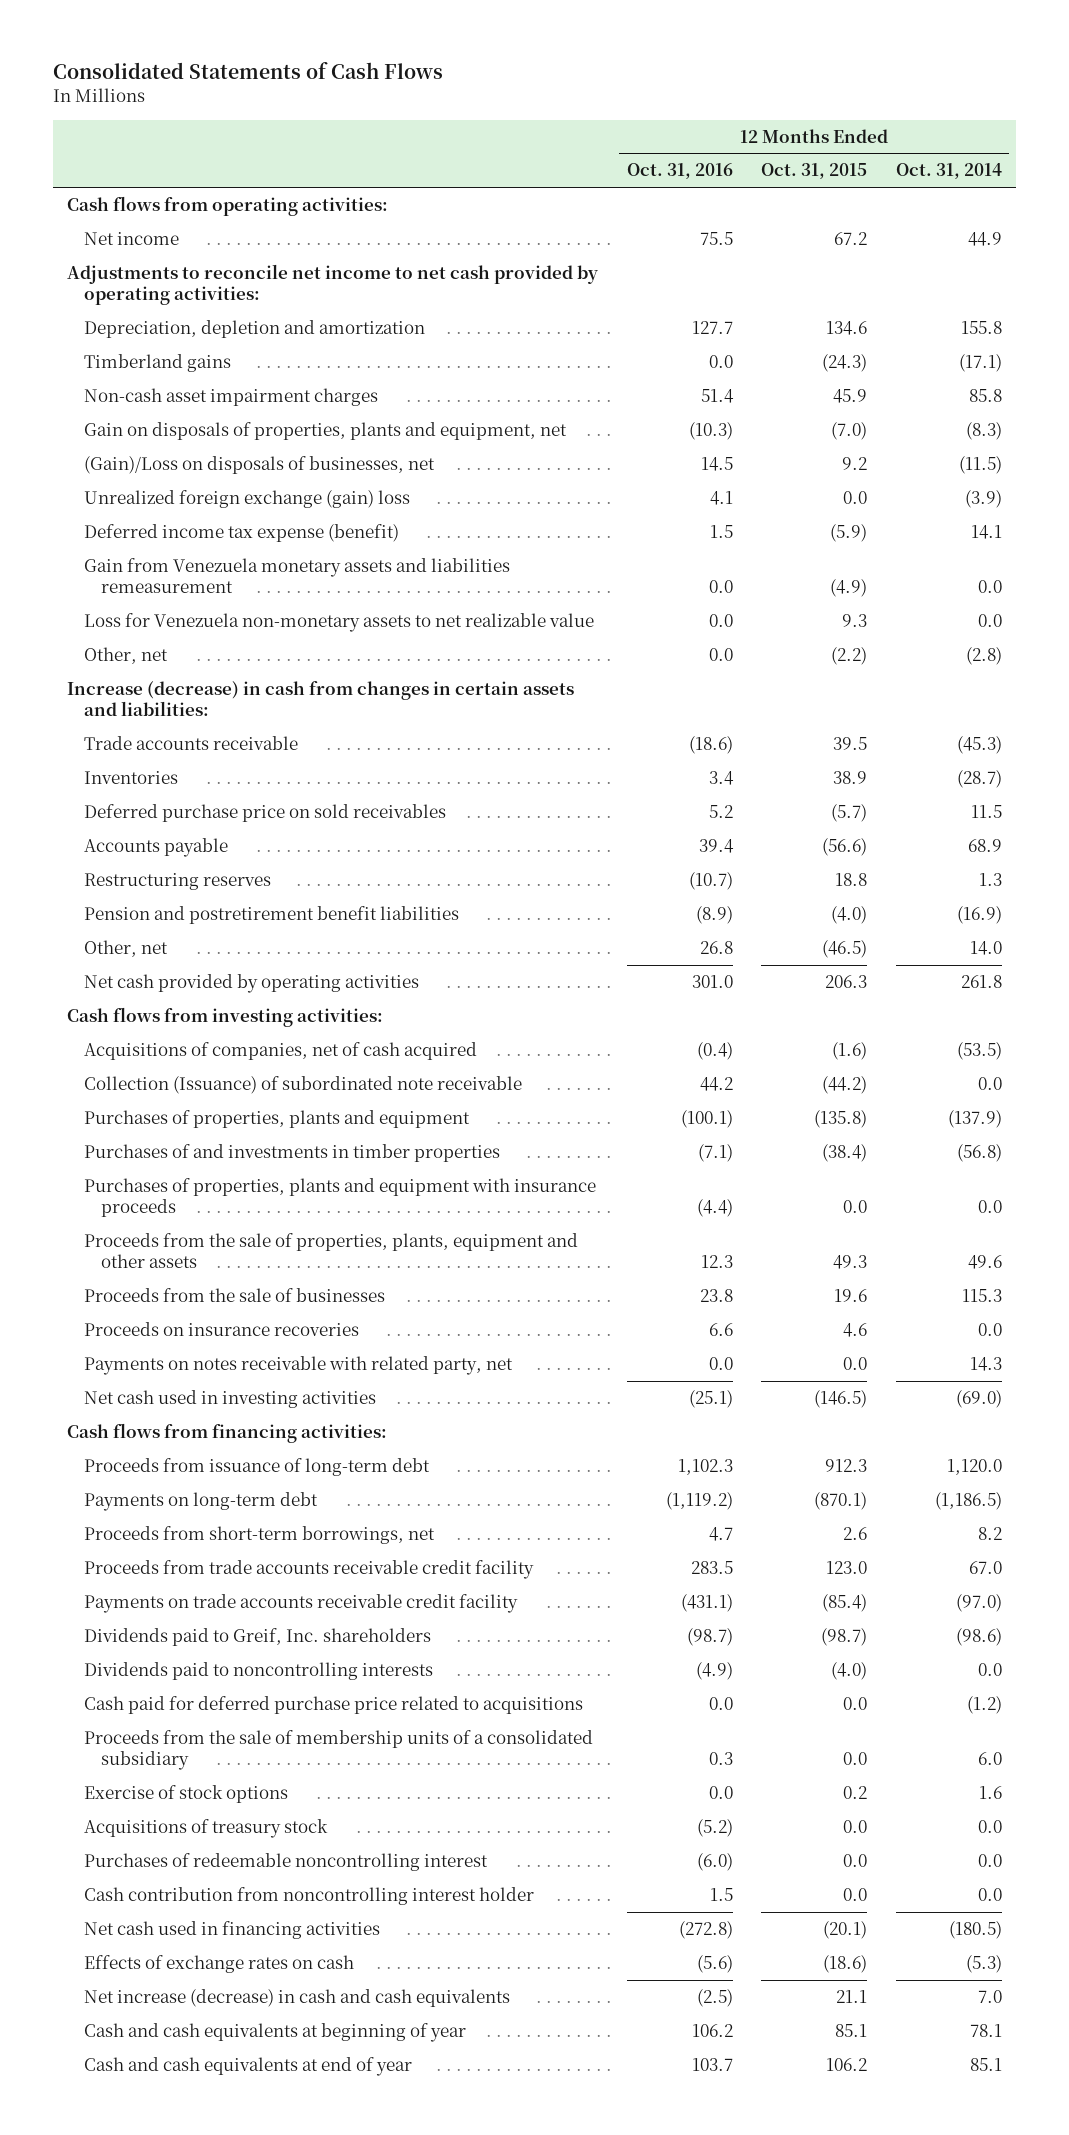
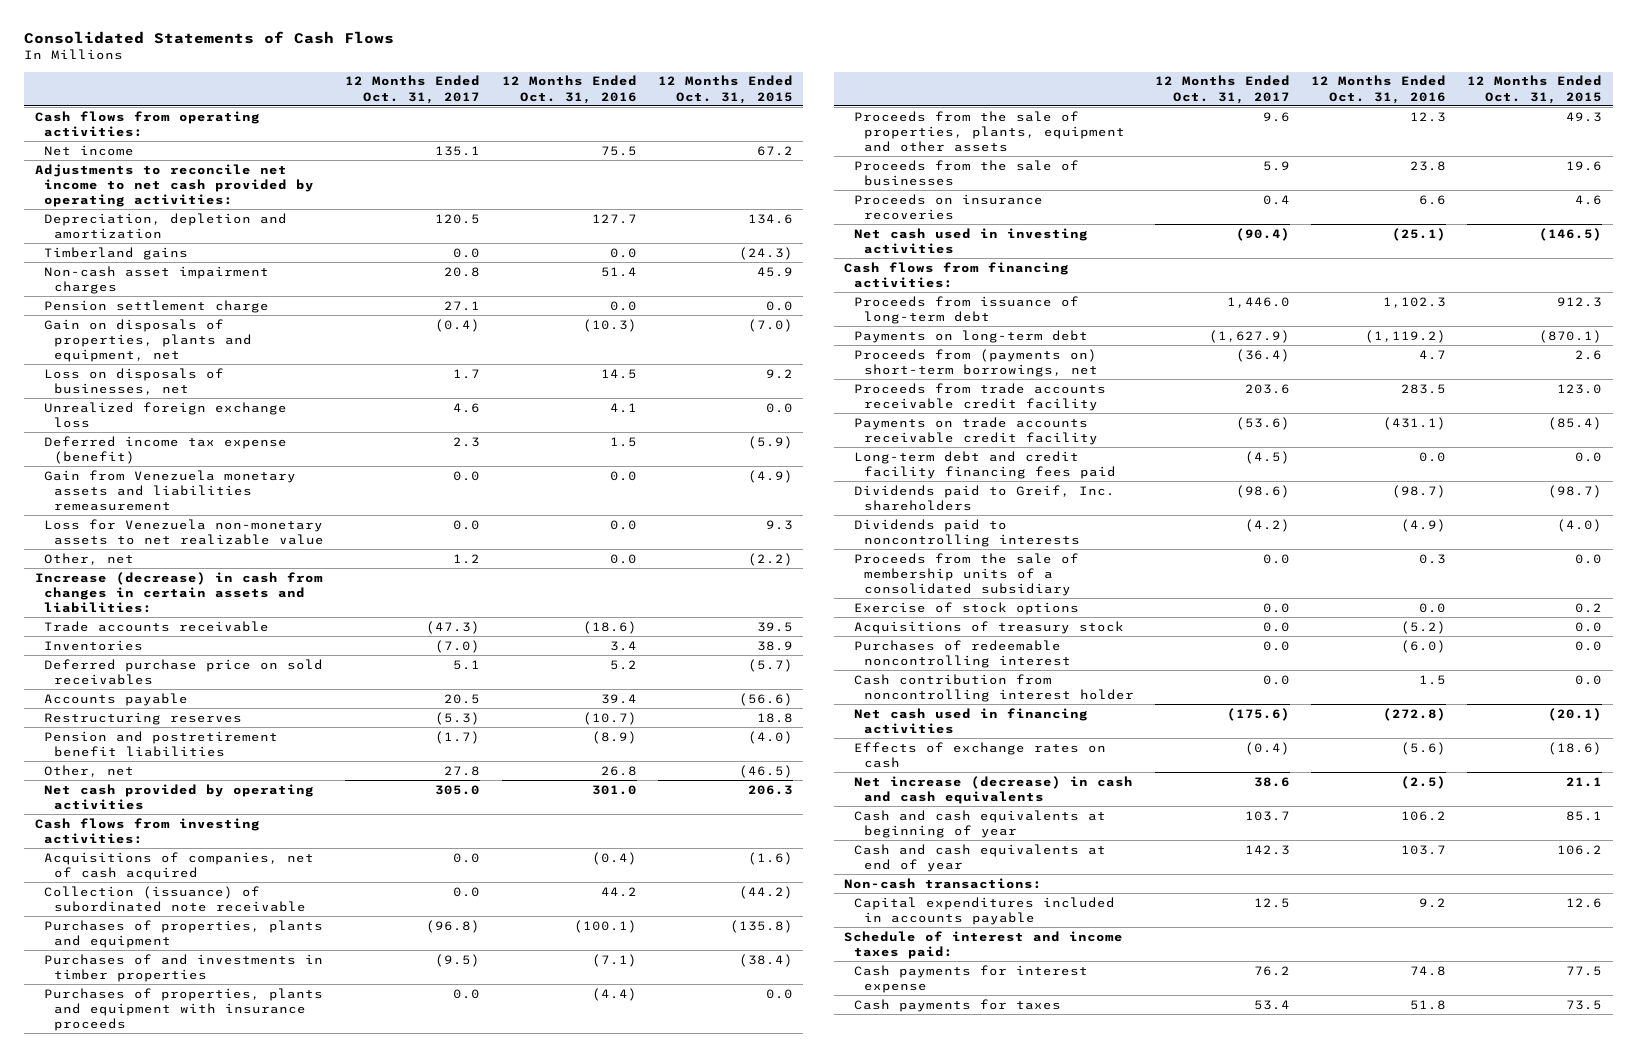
- | 12 Months Ended Oct. 31, 2016 | 12 Months Ended Oct. 31, 2015 | 12 Months Ended Oct. 31, 2014
+ | 12 Months Ended Oct. 31, 2017 | 12 Months Ended Oct. 31, 2016 | 12 Months Ended Oct. 31, 2015
+ Pension settlement charge | 27.1 | 0.0 | 0.0
- (Gain)/Loss on disposals of businesses, net | 14.5 | 9.2 | (11.5)
- Unrealized foreign exchange (gain) loss | 4.1 | 0.0 | (3.9)
+ Loss on disposals of businesses, net | 1.7 | 14.5 | 9.2
+ Unrealized foreign exchange loss | 4.6 | 4.1 | 0.0
- Collection (Issuance) of subordinated note receivable | 44.2 | (44.2) | 0.0
+ Collection (issuance) of subordinated note receivable | 0.0 | 44.2 | (44.2)
- Payments on notes receivable with related party, net | 0.0 | 0.0 | 14.3
- Proceeds from short-term borrowings, net | 4.7 | 2.6 | 8.2
+ Proceeds from (payments on) short-term borrowings, net | (36.4) | 4.7 | 2.6
+ Long-term debt and credit facility financing fees paid | (4.5) | 0.0 | 0.0
- Cash paid for deferred purchase price related to acquisitions | 0.0 | 0.0 | (1.2)
+ Non-cash transactions:
+ Capital expenditures included in accounts payable | 12.5 | 9.2 | 12.6
+ Schedule of interest and income taxes paid:
+ Cash payments for interest expense | 76.2 | 74.8 | 77.5
+ Cash payments for taxes | 53.4 | 51.8 | 73.5

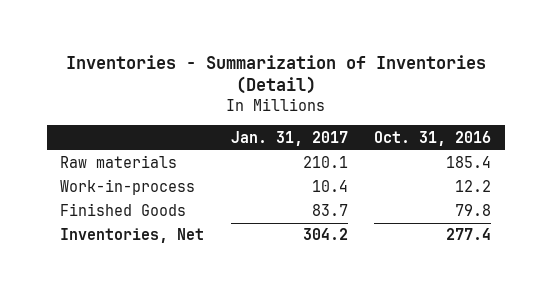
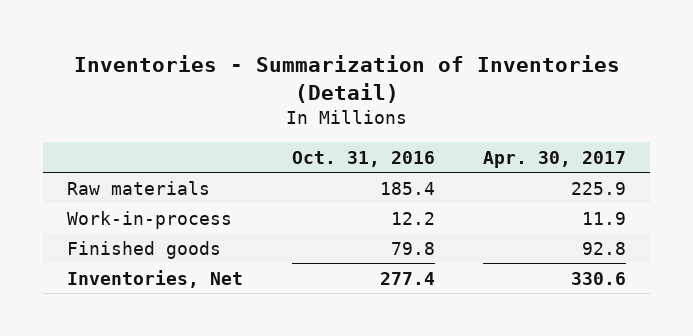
- | Jan. 31, 2017 | Oct. 31, 2016
+ | Oct. 31, 2016 | Apr. 30, 2017
- Finished Goods | 83.7 | 79.8
+ Finished goods | 79.8 | 92.8

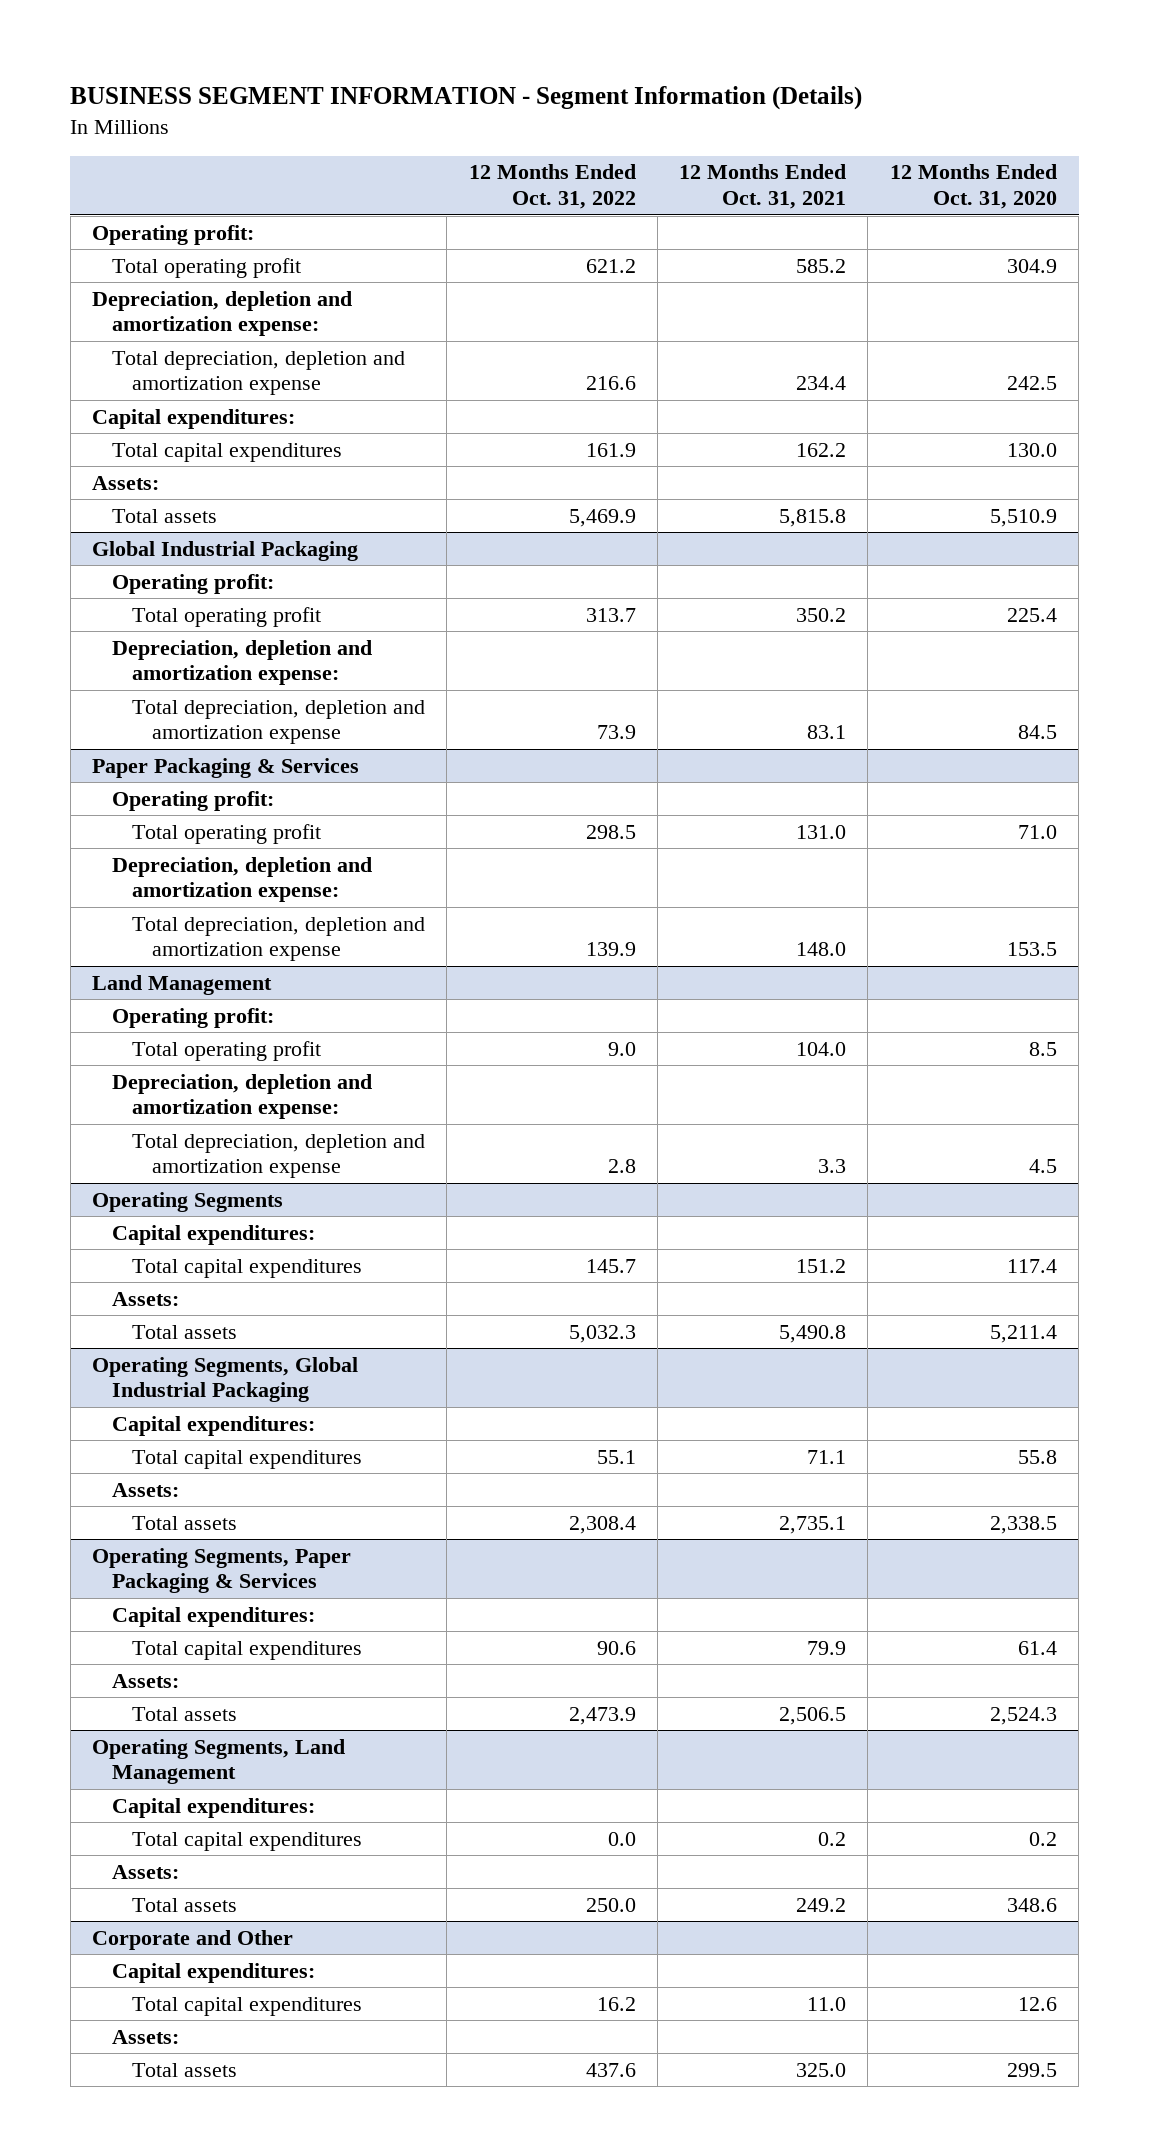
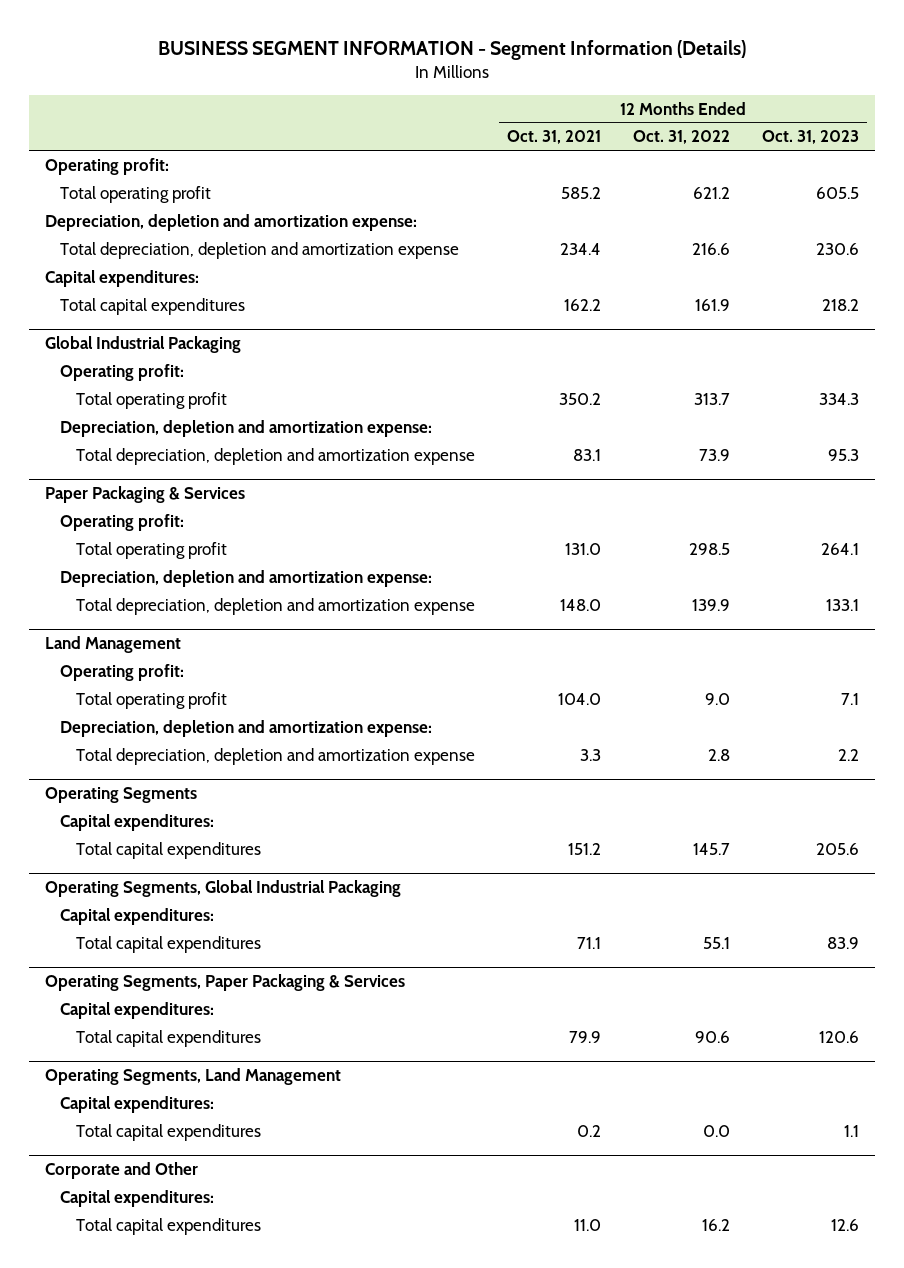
- | 12 Months Ended Oct. 31, 2022 | 12 Months Ended Oct. 31, 2021 | 12 Months Ended Oct. 31, 2020
+ | 12 Months Ended Oct. 31, 2021 | 12 Months Ended Oct. 31, 2022 | 12 Months Ended Oct. 31, 2023
- Assets:
- Total assets | 5,469.9 | 5,815.8 | 5,510.9
@ Operating Segments
- Assets:
- Total assets | 5,032.3 | 5,490.8 | 5,211.4
@ Operating Segments, Global Industrial Packaging
- Assets:
- Total assets | 2,308.4 | 2,735.1 | 2,338.5
@ Operating Segments, Paper Packaging & Services
- Assets:
- Total assets | 2,473.9 | 2,506.5 | 2,524.3
@ Operating Segments, Land Management
- Assets:
- Total assets | 250.0 | 249.2 | 348.6
@ Corporate and Other
- Assets:
- Total assets | 437.6 | 325.0 | 299.5

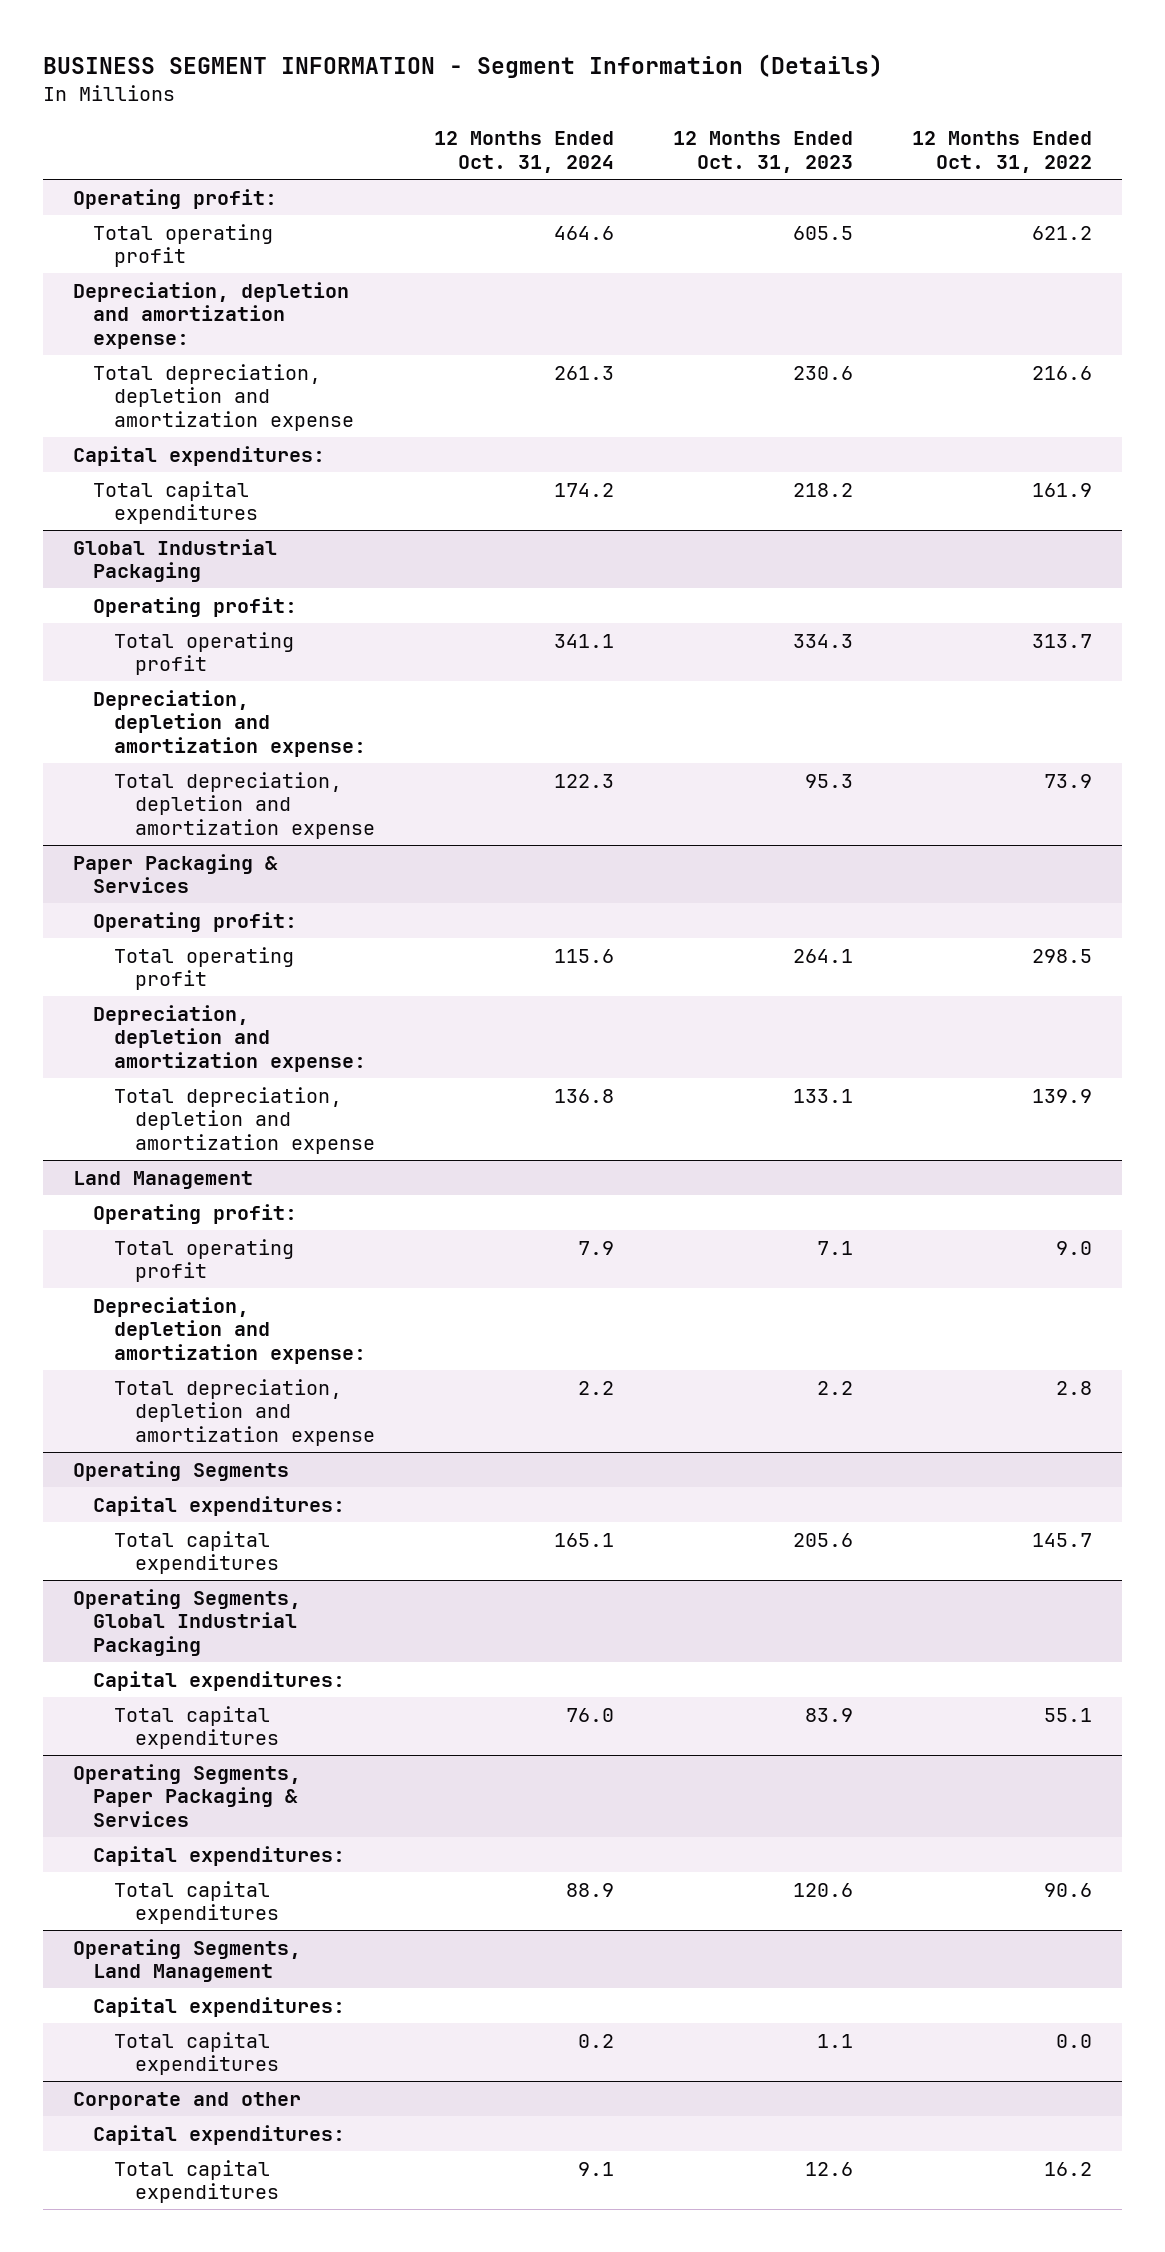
- | 12 Months Ended Oct. 31, 2021 | 12 Months Ended Oct. 31, 2022 | 12 Months Ended Oct. 31, 2023
+ | 12 Months Ended Oct. 31, 2024 | 12 Months Ended Oct. 31, 2023 | 12 Months Ended Oct. 31, 2022
- Corporate and Other
+ Corporate and other

